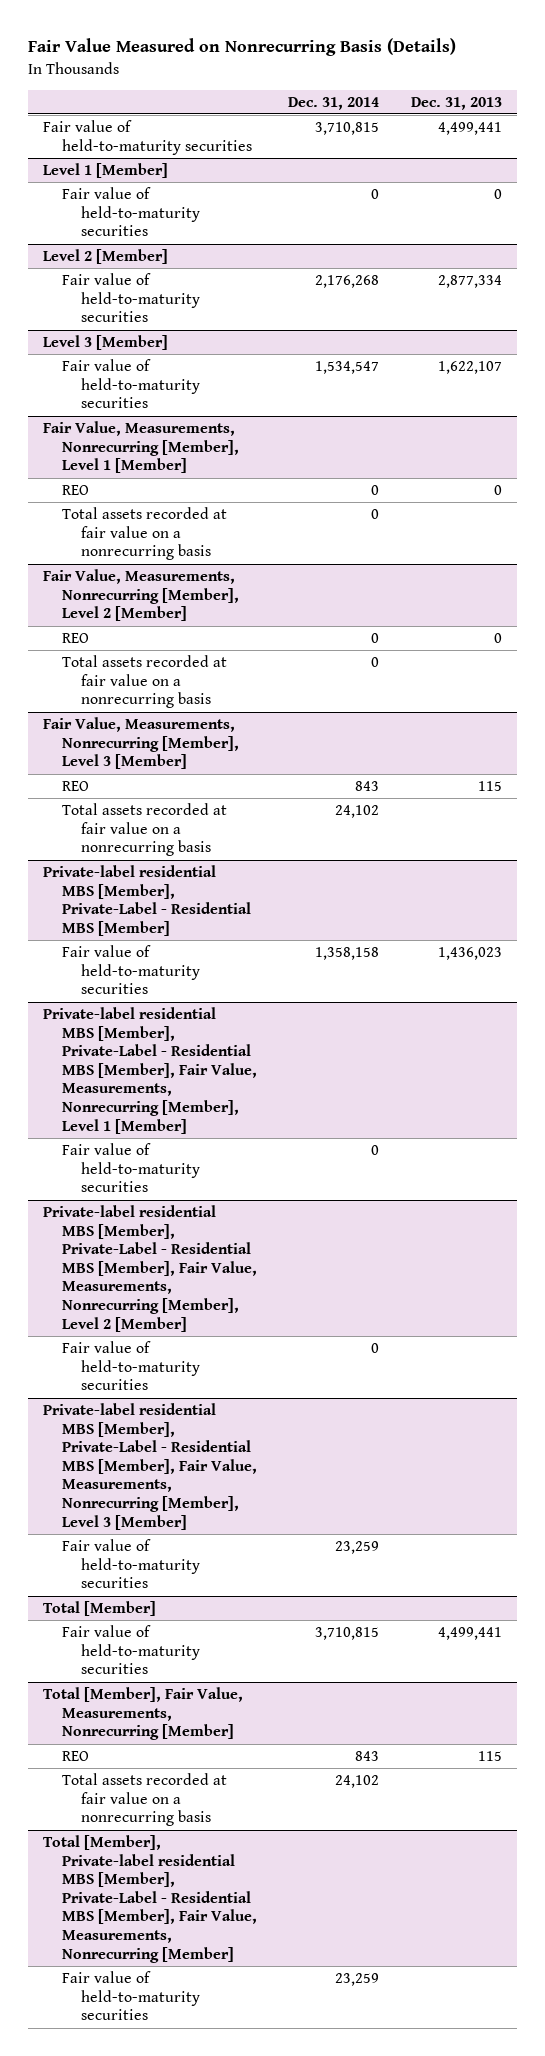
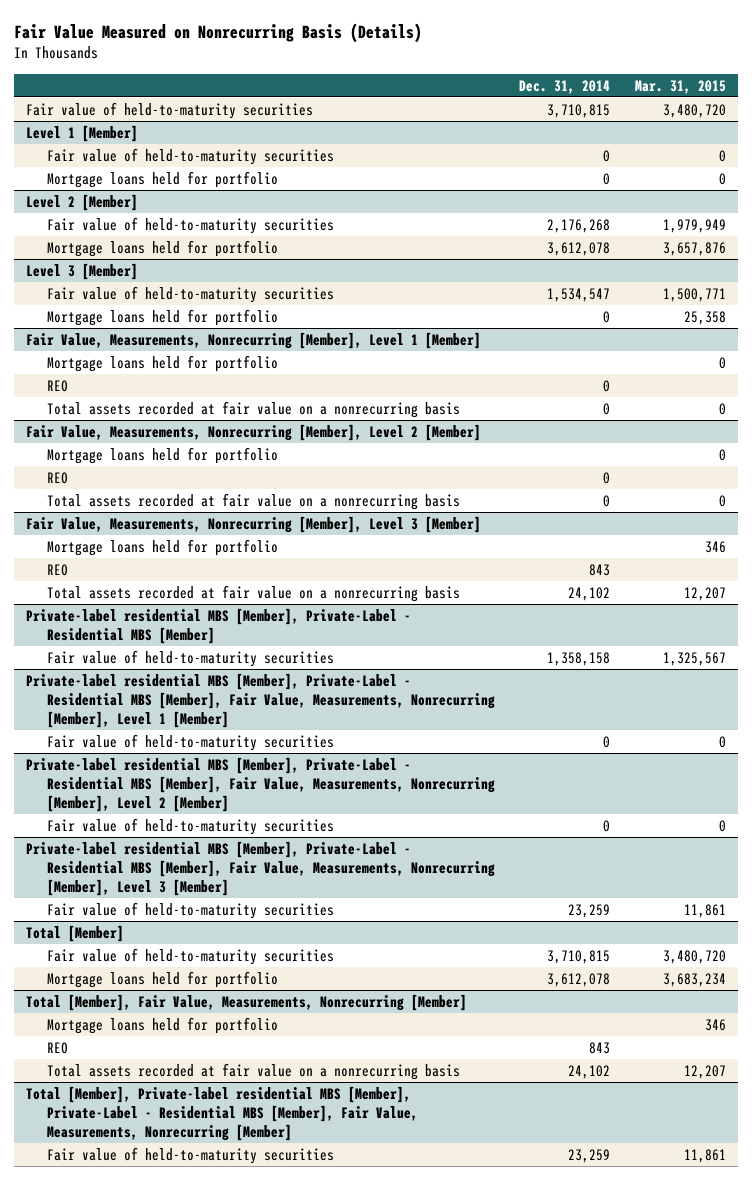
- | Dec. 31, 2014 | Dec. 31, 2013
+ | Dec. 31, 2014 | Mar. 31, 2015
@ Level 1 [Member]
+ Mortgage loans held for portfolio | 0 | 0
@ Level 2 [Member]
+ Mortgage loans held for portfolio | 3,612,078 | 3,657,876
@ Level 3 [Member]
+ Mortgage loans held for portfolio | 0 | 25,358
@ Fair Value, Measurements, Nonrecurring [Member], Level 1 [Member]
+ Mortgage loans held for portfolio | | 0
@ Fair Value, Measurements, Nonrecurring [Member], Level 2 [Member]
+ Mortgage loans held for portfolio | | 0
@ Fair Value, Measurements, Nonrecurring [Member], Level 3 [Member]
+ Mortgage loans held for portfolio | | 346
@ Total [Member]
+ Mortgage loans held for portfolio | 3,612,078 | 3,683,234
@ Total [Member], Fair Value, Measurements, Nonrecurring [Member]
+ Mortgage loans held for portfolio | | 346

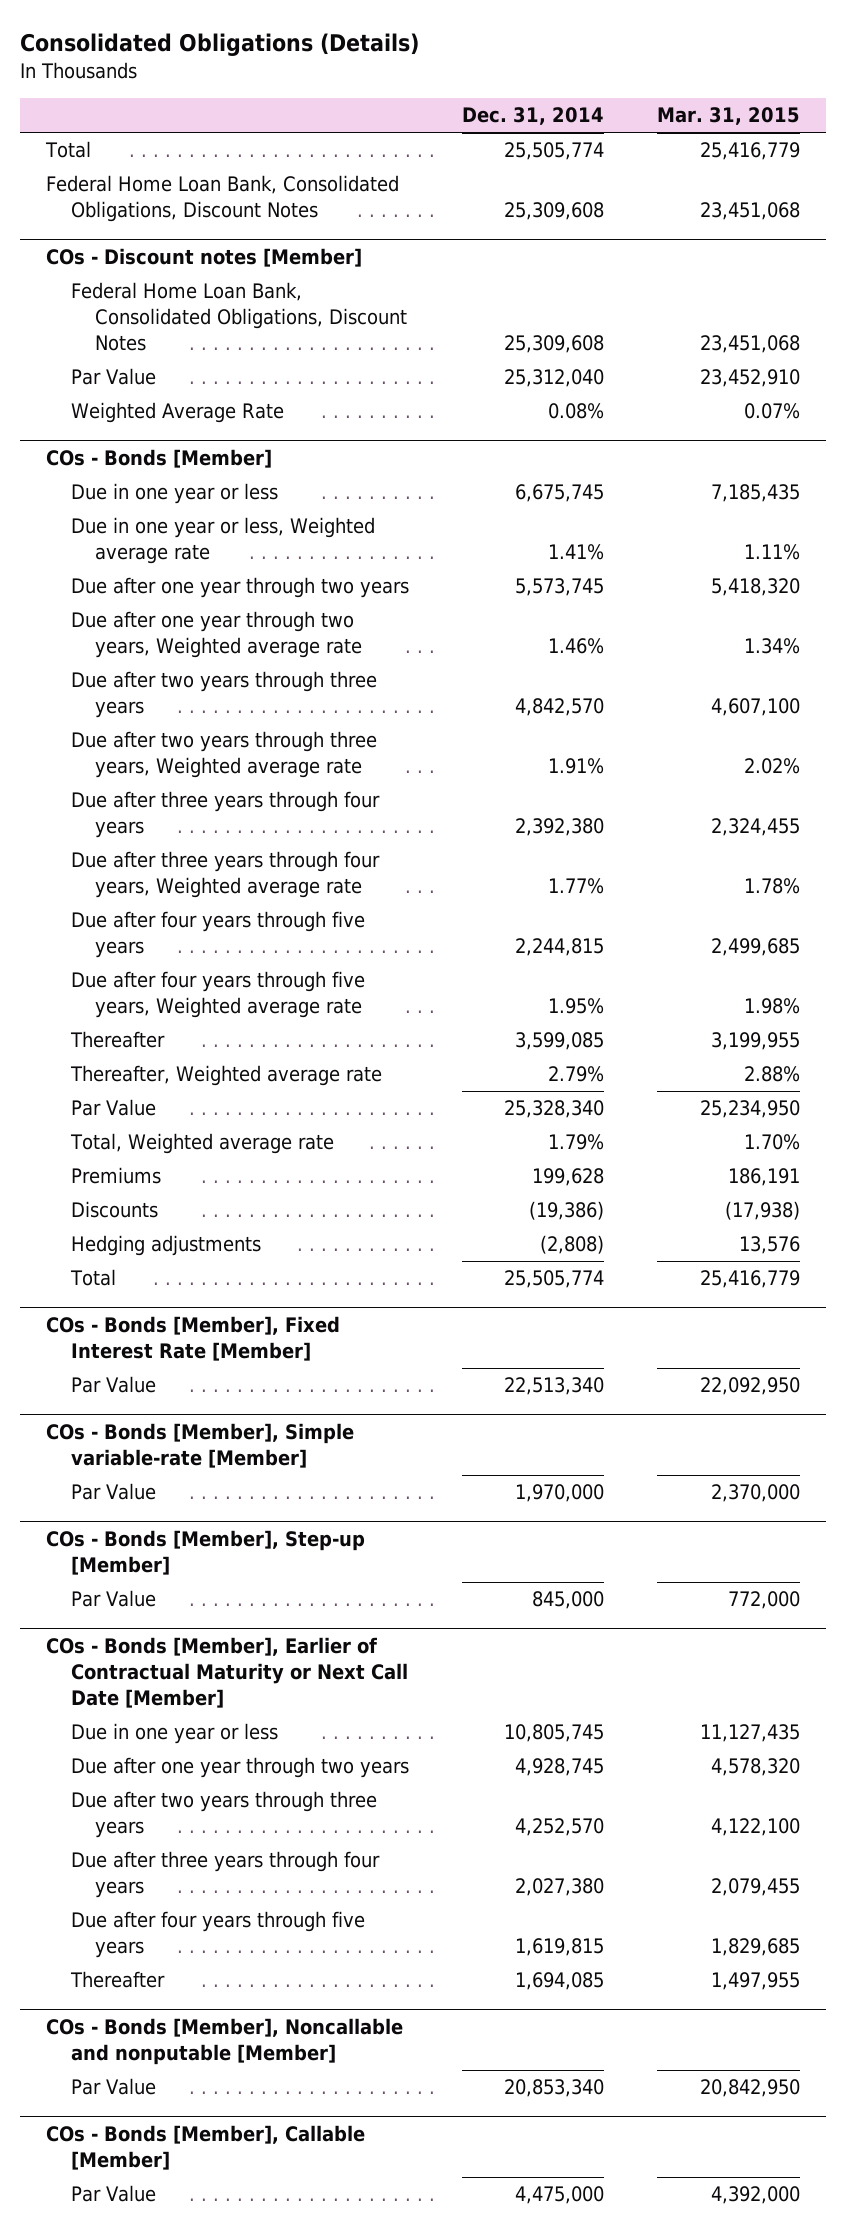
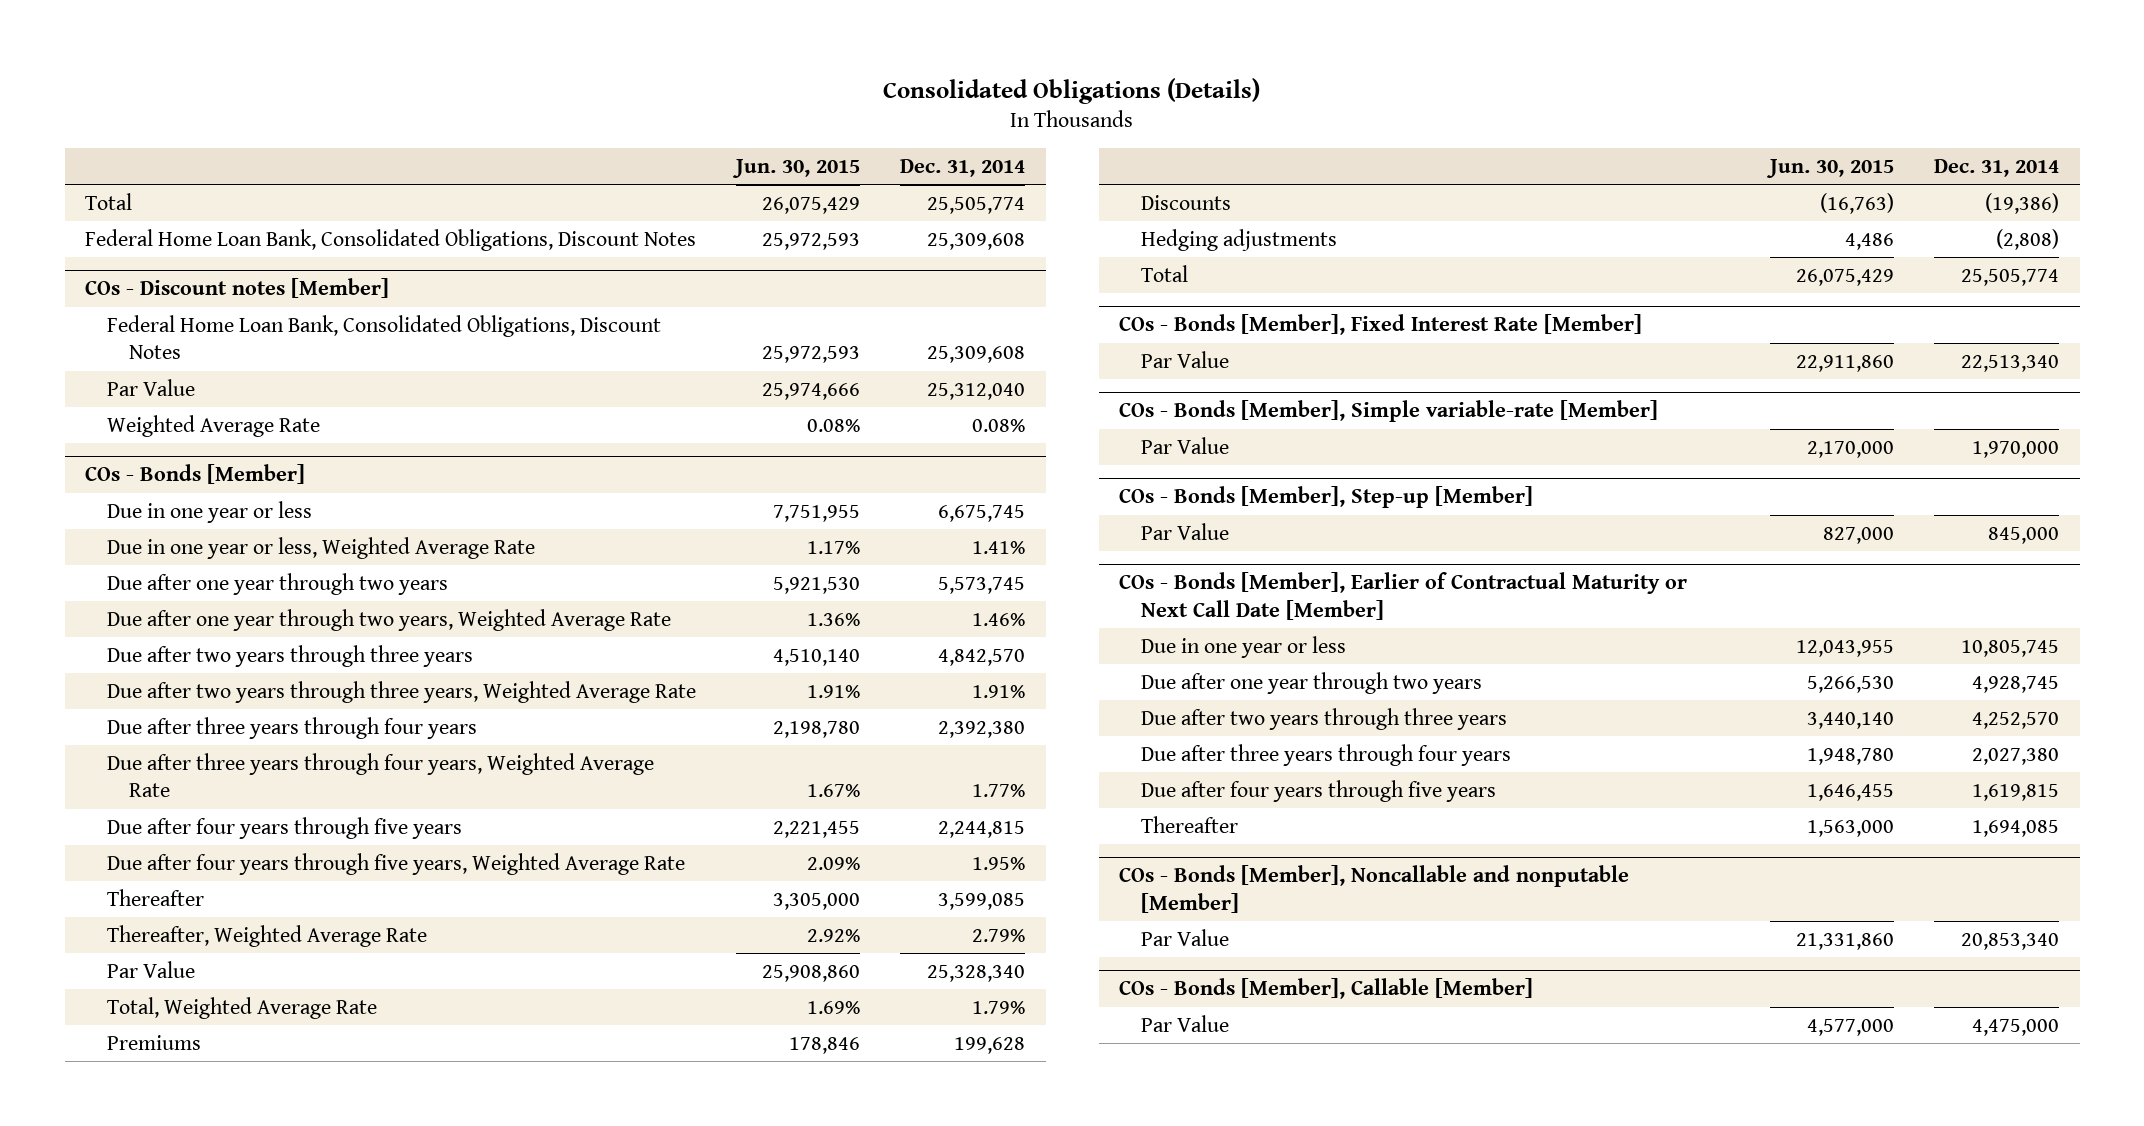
- | Dec. 31, 2014 | Mar. 31, 2015
+ | Jun. 30, 2015 | Dec. 31, 2014
@ COs - Bonds [Member]
- Due in one year or less, Weighted average rate | 1.41% | 1.11%
+ Due in one year or less, Weighted Average Rate | 1.17% | 1.41%
- Due after one year through two years, Weighted average rate | 1.46% | 1.34%
+ Due after one year through two years, Weighted Average Rate | 1.36% | 1.46%
- Due after two years through three years, Weighted average rate | 1.91% | 2.02%
+ Due after two years through three years, Weighted Average Rate | 1.91% | 1.91%
- Due after three years through four years, Weighted average rate | 1.77% | 1.78%
+ Due after three years through four years, Weighted Average Rate | 1.67% | 1.77%
- Due after four years through five years, Weighted average rate | 1.95% | 1.98%
+ Due after four years through five years, Weighted Average Rate | 2.09% | 1.95%
- Thereafter, Weighted average rate | 2.79% | 2.88%
+ Thereafter, Weighted Average Rate | 2.92% | 2.79%
- Total, Weighted average rate | 1.79% | 1.70%
+ Total, Weighted Average Rate | 1.69% | 1.79%

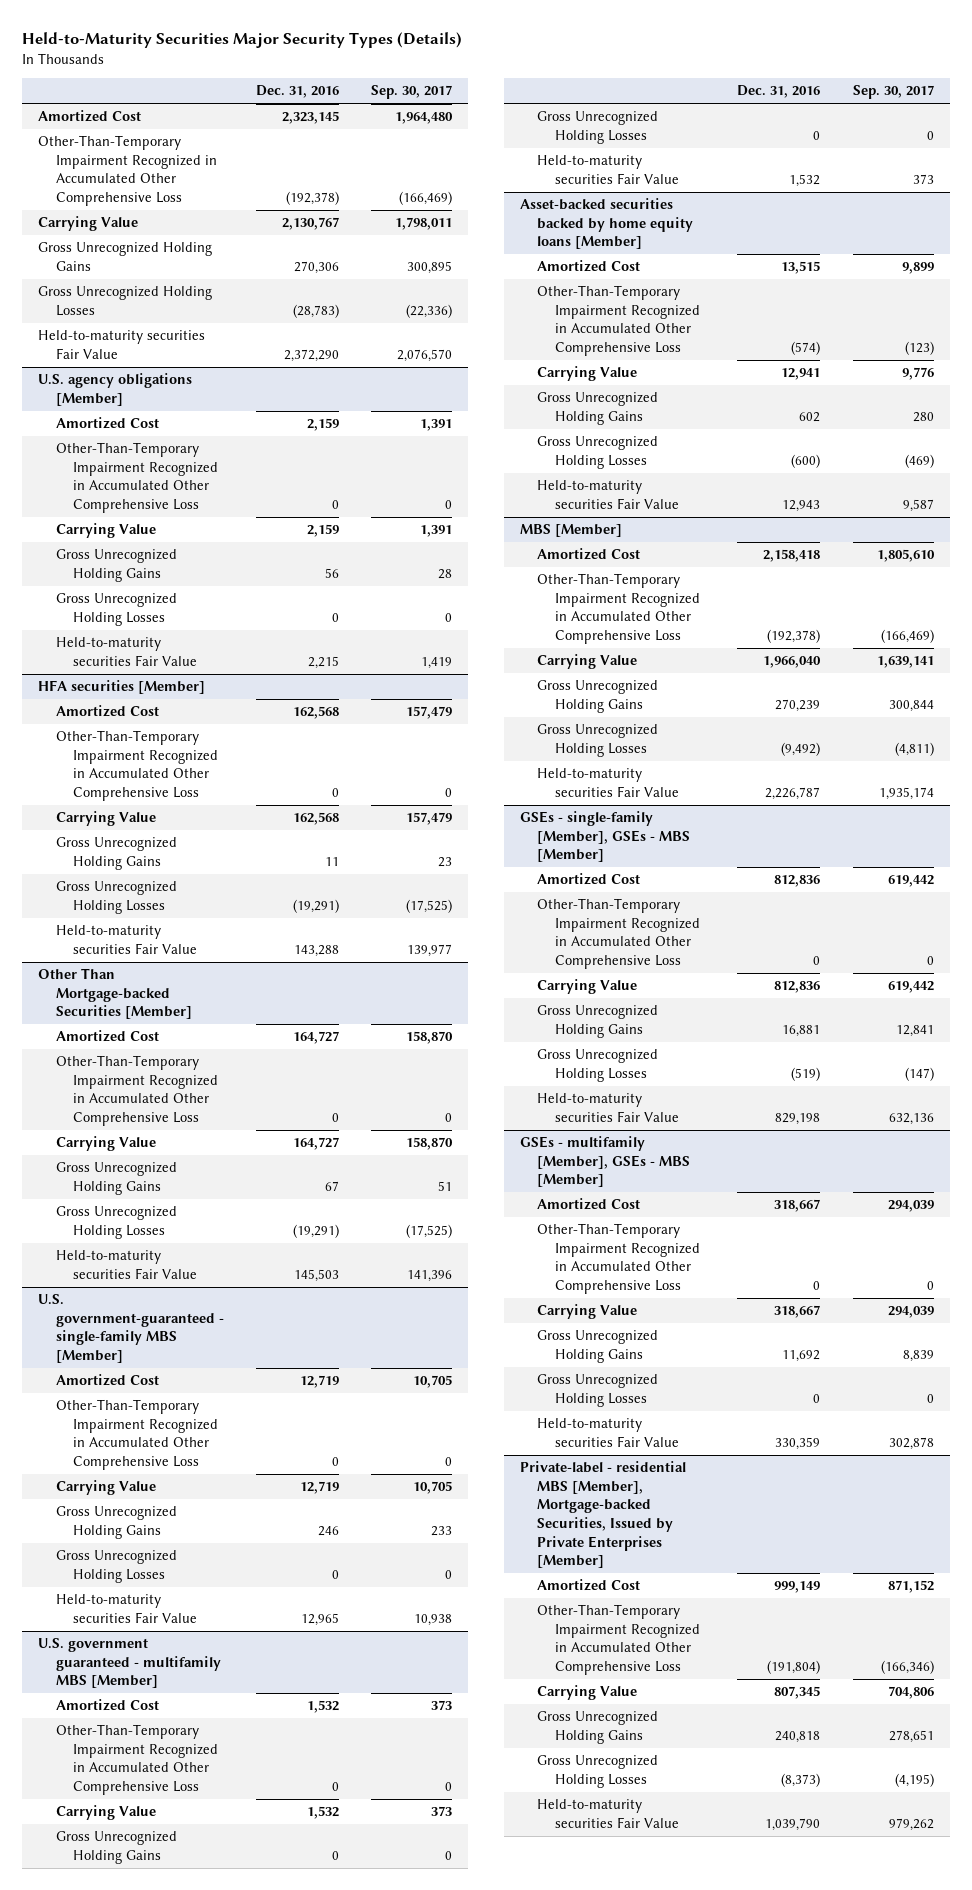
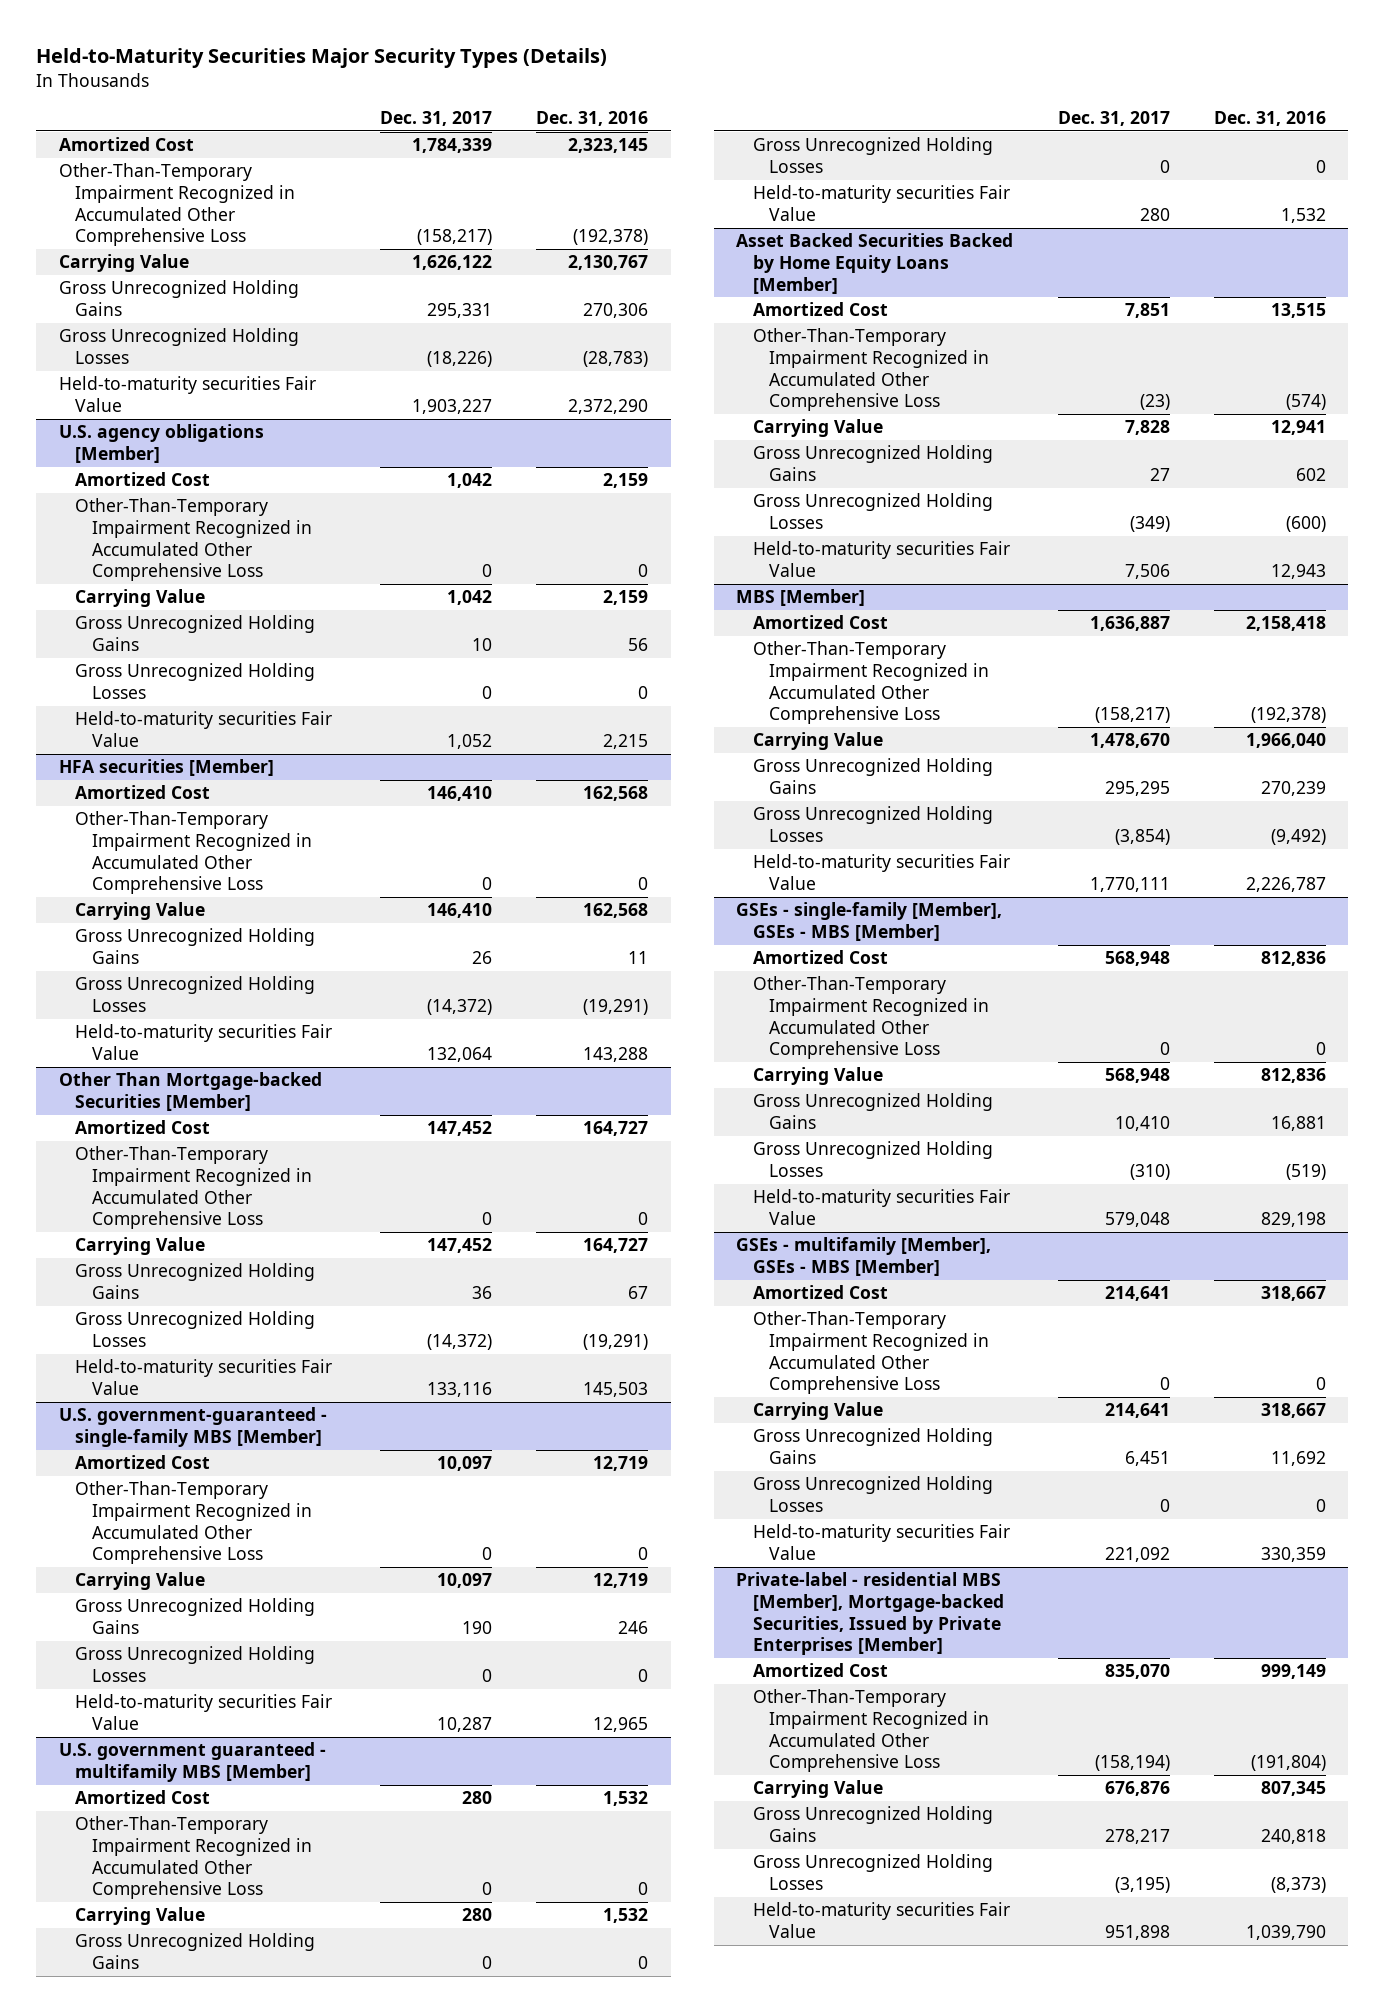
- | Dec. 31, 2016 | Sep. 30, 2017
+ | Dec. 31, 2017 | Dec. 31, 2016
- Asset-backed securities backed by home equity loans [Member]
+ Asset Backed Securities Backed by Home Equity Loans [Member]

